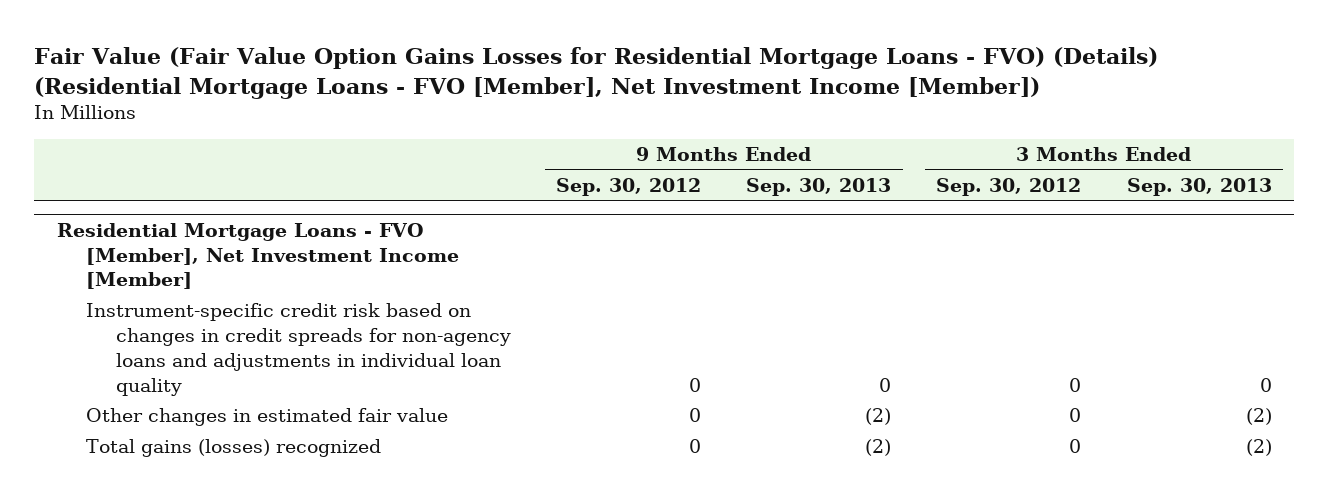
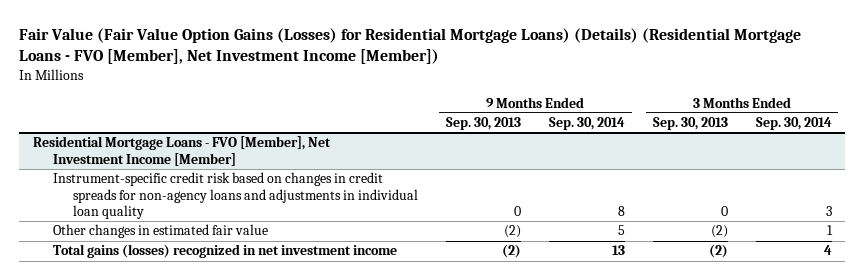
- Fair Value (Fair Value Option Gains Losses for Residential Mortgage Loans - FVO) (Details) (Residential Mortgage Loans - FVO [Member], Net Investment Income [Member])
+ Fair Value (Fair Value Option Gains (Losses) for Residential Mortgage Loans) (Details) (Residential Mortgage Loans - FVO [Member], Net Investment Income [Member])
- | 9 Months Ended Sep. 30, 2012 | 9 Months Ended Sep. 30, 2013 | 3 Months Ended Sep. 30, 2012 | 3 Months Ended Sep. 30, 2013
+ | 9 Months Ended Sep. 30, 2013 | 9 Months Ended Sep. 30, 2014 | 3 Months Ended Sep. 30, 2013 | 3 Months Ended Sep. 30, 2014
@ Residential Mortgage Loans - FVO [Member], Net Investment Income [Member]
- Total gains (losses) recognized | 0 | (2) | 0 | (2)
+ Total gains (losses) recognized in net investment income | (2) | 13 | (2) | 4

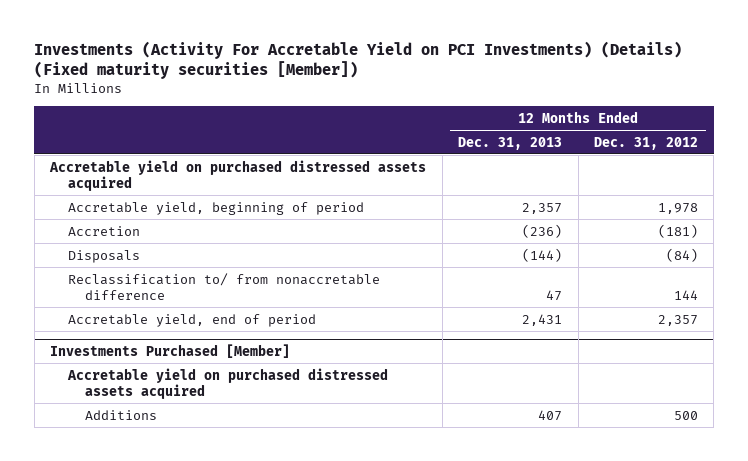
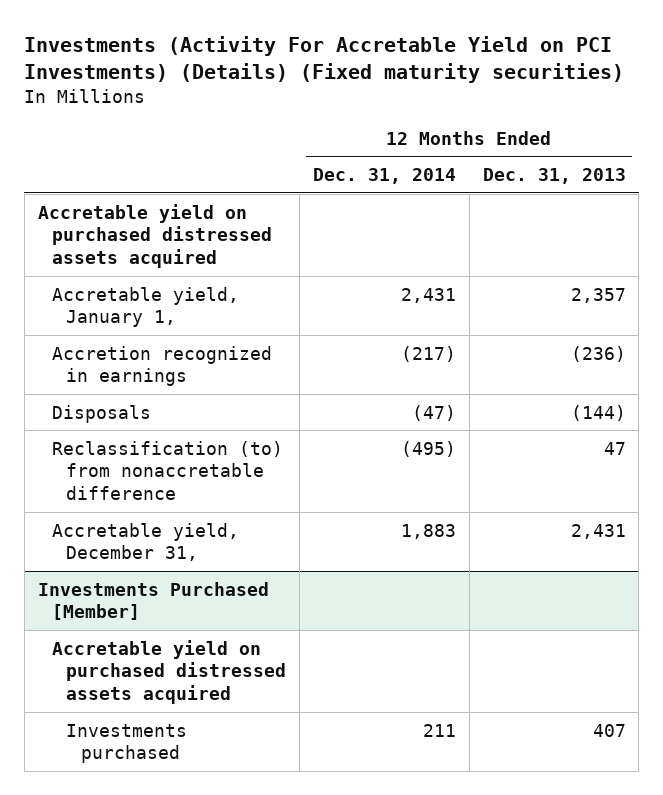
- Investments (Activity For Accretable Yield on PCI Investments) (Details) (Fixed maturity securities [Member])
+ Investments (Activity For Accretable Yield on PCI Investments) (Details) (Fixed maturity securities)
- | 12 Months Ended Dec. 31, 2013 | 12 Months Ended Dec. 31, 2012
+ | 12 Months Ended Dec. 31, 2014 | 12 Months Ended Dec. 31, 2013
- Accretable yield, beginning of period | 2,357 | 1,978
- Accretion | (236) | (181)
+ Accretable yield, January 1, | 2,431 | 2,357
+ Accretion recognized in earnings | (217) | (236)
- Reclassification to/ from nonaccretable difference | 47 | 144
- Accretable yield, end of period | 2,431 | 2,357
+ Reclassification (to) from nonaccretable difference | (495) | 47
+ Accretable yield, December 31, | 1,883 | 2,431
@ Investments Purchased [Member]
- Additions | 407 | 500
+ Investments purchased | 211 | 407

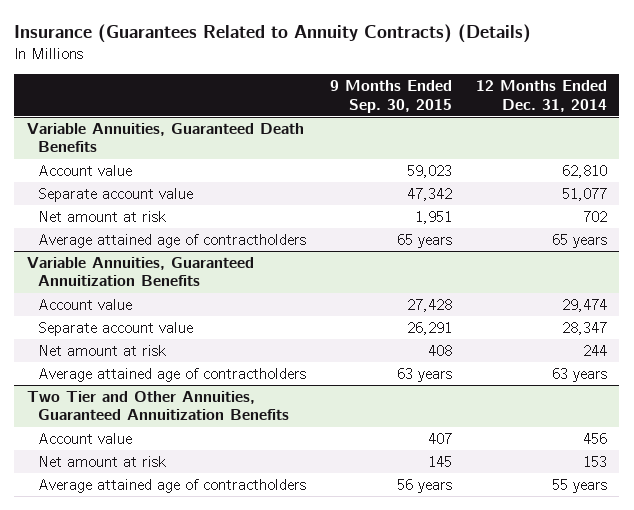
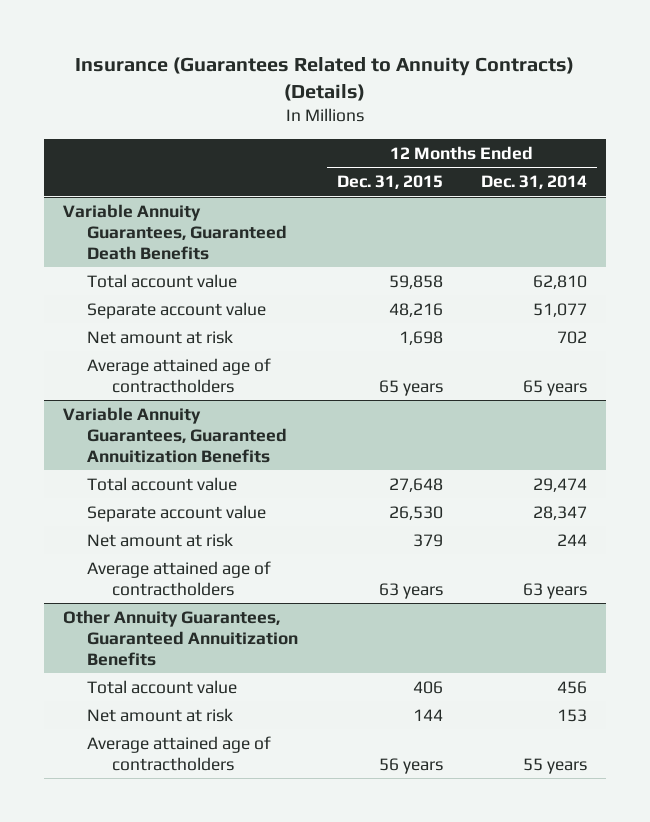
- | 9 Months Ended Sep. 30, 2015 | 12 Months Ended Dec. 31, 2014
+ | 12 Months Ended Dec. 31, 2015 | 12 Months Ended Dec. 31, 2014
- Variable Annuities, Guaranteed Death Benefits
- Account value | 59,023 | 62,810
+ Variable Annuity Guarantees, Guaranteed Death Benefits
+ Total account value | 59,858 | 62,810
- Variable Annuities, Guaranteed Annuitization Benefits
- Account value | 27,428 | 29,474
+ Variable Annuity Guarantees, Guaranteed Annuitization Benefits
+ Total account value | 27,648 | 29,474
- Two Tier and Other Annuities, Guaranteed Annuitization Benefits
- Account value | 407 | 456
+ Other Annuity Guarantees, Guaranteed Annuitization Benefits
+ Total account value | 406 | 456

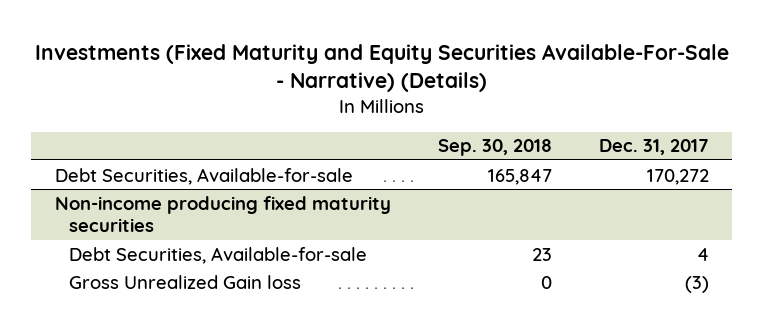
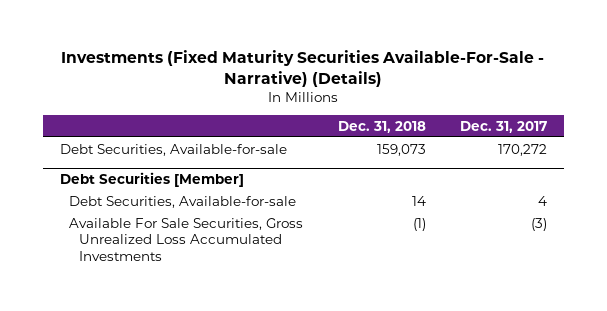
- Investments (Fixed Maturity and Equity Securities Available-For-Sale - Narrative) (Details)
+ Investments (Fixed Maturity Securities Available-For-Sale - Narrative) (Details)
- | Sep. 30, 2018 | Dec. 31, 2017
+ | Dec. 31, 2018 | Dec. 31, 2017
- Non-income producing fixed maturity securities
+ Debt Securities [Member]
- Gross Unrealized Gain loss | 0 | (3)
+ Available For Sale Securities, Gross Unrealized Loss Accumulated Investments | (1) | (3)

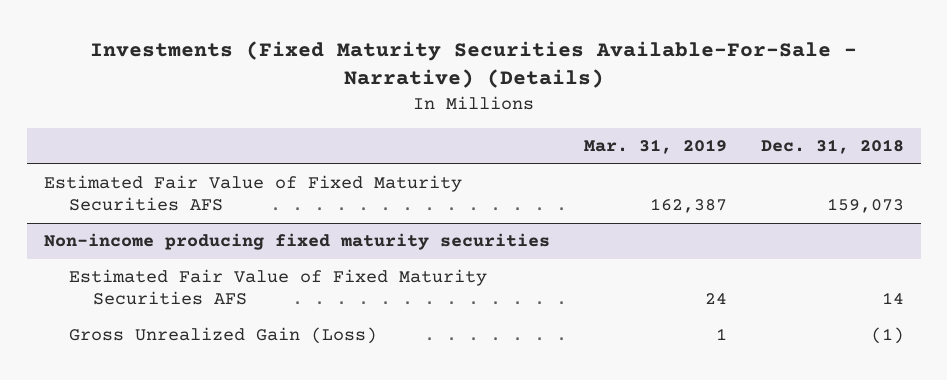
- | Dec. 31, 2018 | Dec. 31, 2017
+ | Mar. 31, 2019 | Dec. 31, 2018
- Debt Securities, Available-for-sale | 159,073 | 170,272
- Debt Securities [Member]
- Debt Securities, Available-for-sale | 14 | 4
- Available For Sale Securities, Gross Unrealized Loss Accumulated Investments | (1) | (3)
+ Estimated Fair Value of Fixed Maturity Securities AFS | 162,387 | 159,073
+ Non-income producing fixed maturity securities
+ Estimated Fair Value of Fixed Maturity Securities AFS | 24 | 14
+ Gross Unrealized Gain (Loss) | 1 | (1)

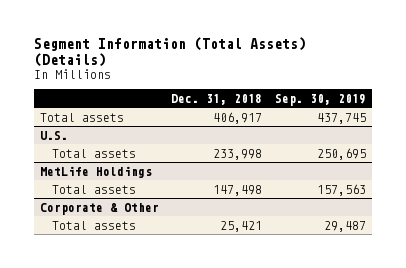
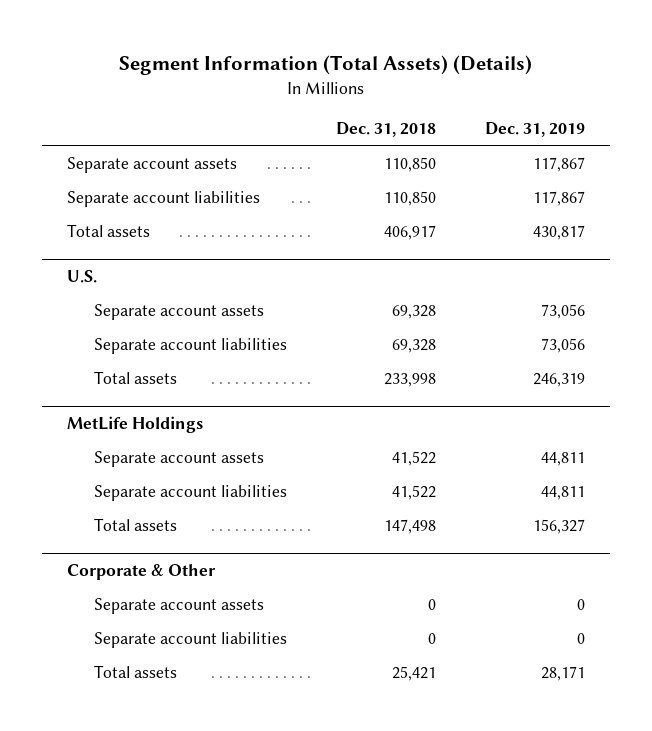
- | Dec. 31, 2018 | Sep. 30, 2019
+ | Dec. 31, 2018 | Dec. 31, 2019
+ Separate account assets | 110,850 | 117,867
+ Separate account liabilities | 110,850 | 117,867
@ U.S.
+ Separate account assets | 69,328 | 73,056
+ Separate account liabilities | 69,328 | 73,056
@ MetLife Holdings
+ Separate account assets | 41,522 | 44,811
+ Separate account liabilities | 41,522 | 44,811
@ Corporate & Other
+ Separate account assets | 0 | 0
+ Separate account liabilities | 0 | 0

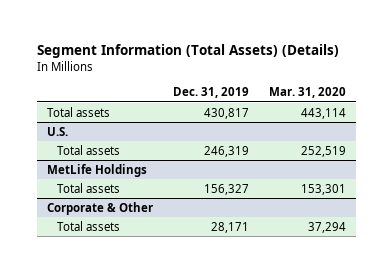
- | Dec. 31, 2018 | Dec. 31, 2019
+ | Dec. 31, 2019 | Mar. 31, 2020
- Separate account assets | 110,850 | 117,867
- Separate account liabilities | 110,850 | 117,867
@ U.S.
- Separate account assets | 69,328 | 73,056
- Separate account liabilities | 69,328 | 73,056
@ MetLife Holdings
- Separate account assets | 41,522 | 44,811
- Separate account liabilities | 41,522 | 44,811
@ Corporate & Other
- Separate account assets | 0 | 0
- Separate account liabilities | 0 | 0

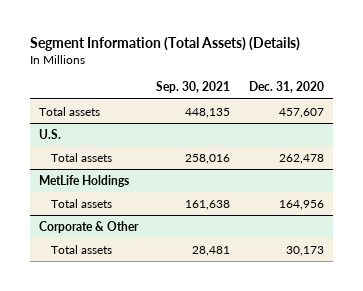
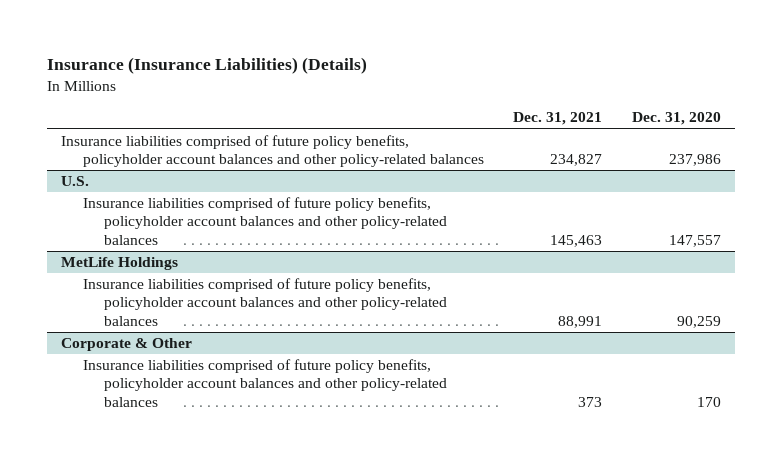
- Segment Information (Total Assets) (Details)
+ Insurance (Insurance Liabilities) (Details)
- | Sep. 30, 2021 | Dec. 31, 2020
+ | Dec. 31, 2021 | Dec. 31, 2020
- Total assets | 448,135 | 457,607
+ Insurance liabilities comprised of future policy benefits, policyholder account balances and other policy-related balances | 234,827 | 237,986
@ U.S.
- Total assets | 258,016 | 262,478
+ Insurance liabilities comprised of future policy benefits, policyholder account balances and other policy-related balances | 145,463 | 147,557
@ MetLife Holdings
- Total assets | 161,638 | 164,956
+ Insurance liabilities comprised of future policy benefits, policyholder account balances and other policy-related balances | 88,991 | 90,259
@ Corporate & Other
- Total assets | 28,481 | 30,173
+ Insurance liabilities comprised of future policy benefits, policyholder account balances and other policy-related balances | 373 | 170

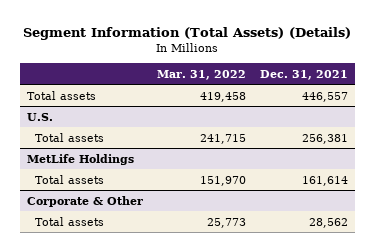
- Insurance (Insurance Liabilities) (Details)
+ Segment Information (Total Assets) (Details)
- | Dec. 31, 2021 | Dec. 31, 2020
+ | Mar. 31, 2022 | Dec. 31, 2021
- Insurance liabilities comprised of future policy benefits, policyholder account balances and other policy-related balances | 234,827 | 237,986
+ Total assets | 419,458 | 446,557
@ U.S.
- Insurance liabilities comprised of future policy benefits, policyholder account balances and other policy-related balances | 145,463 | 147,557
+ Total assets | 241,715 | 256,381
@ MetLife Holdings
- Insurance liabilities comprised of future policy benefits, policyholder account balances and other policy-related balances | 88,991 | 90,259
+ Total assets | 151,970 | 161,614
@ Corporate & Other
- Insurance liabilities comprised of future policy benefits, policyholder account balances and other policy-related balances | 373 | 170
+ Total assets | 25,773 | 28,562

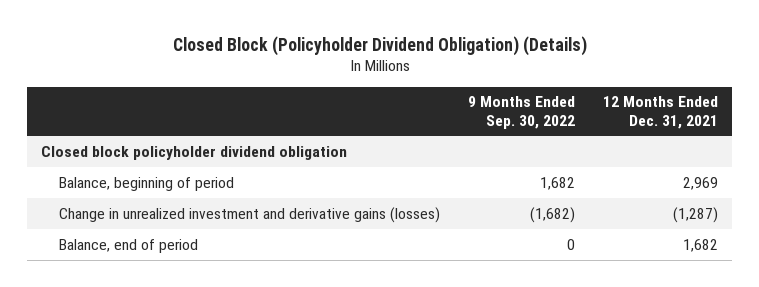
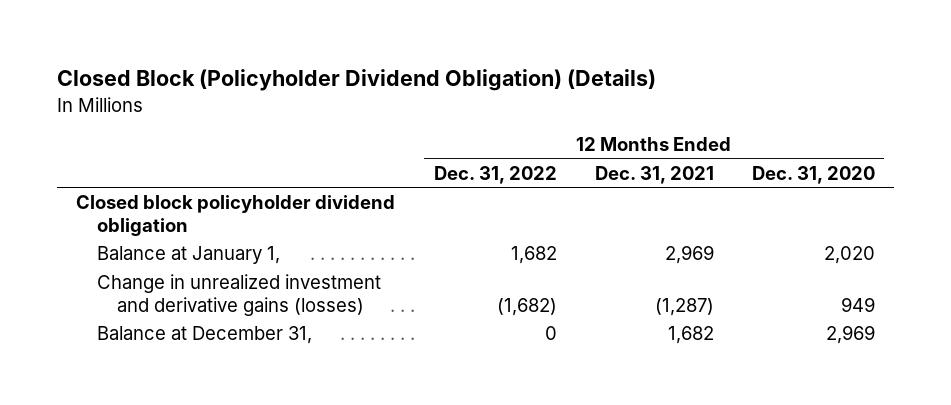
- | 9 Months Ended Sep. 30, 2022 | 12 Months Ended Dec. 31, 2021
+ | 12 Months Ended Dec. 31, 2022 | 12 Months Ended Dec. 31, 2021 | 12 Months Ended Dec. 31, 2020
- Balance, beginning of period | 1,682 | 2,969
+ Balance at January 1, | 1,682 | 2,969 | 2,020
- Balance, end of period | 0 | 1,682
+ Balance at December 31, | 0 | 1,682 | 2,969

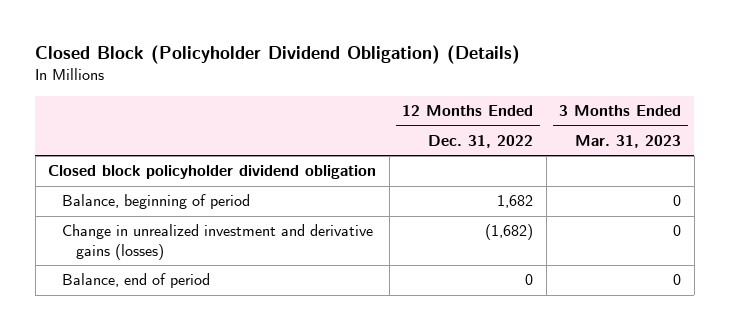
- | 12 Months Ended Dec. 31, 2022 | 12 Months Ended Dec. 31, 2021 | 12 Months Ended Dec. 31, 2020
+ | 12 Months Ended Dec. 31, 2022 | 3 Months Ended Mar. 31, 2023
- Balance at January 1, | 1,682 | 2,969 | 2,020
+ Balance, beginning of period | 1,682 | 0
- Balance at December 31, | 0 | 1,682 | 2,969
+ Balance, end of period | 0 | 0

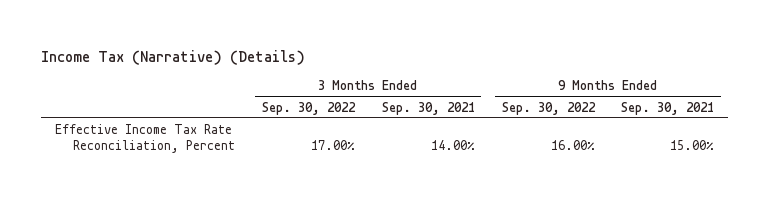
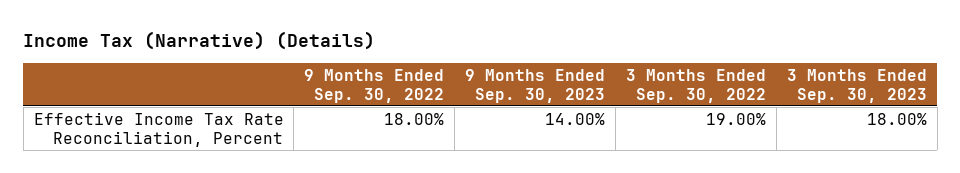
- | 3 Months Ended Sep. 30, 2022 | 3 Months Ended Sep. 30, 2021 | 9 Months Ended Sep. 30, 2022 | 9 Months Ended Sep. 30, 2021
+ | 9 Months Ended Sep. 30, 2022 | 9 Months Ended Sep. 30, 2023 | 3 Months Ended Sep. 30, 2022 | 3 Months Ended Sep. 30, 2023
- Effective Income Tax Rate Reconciliation, Percent | 17.00% | 14.00% | 16.00% | 15.00%
+ Effective Income Tax Rate Reconciliation, Percent | 18.00% | 14.00% | 19.00% | 18.00%

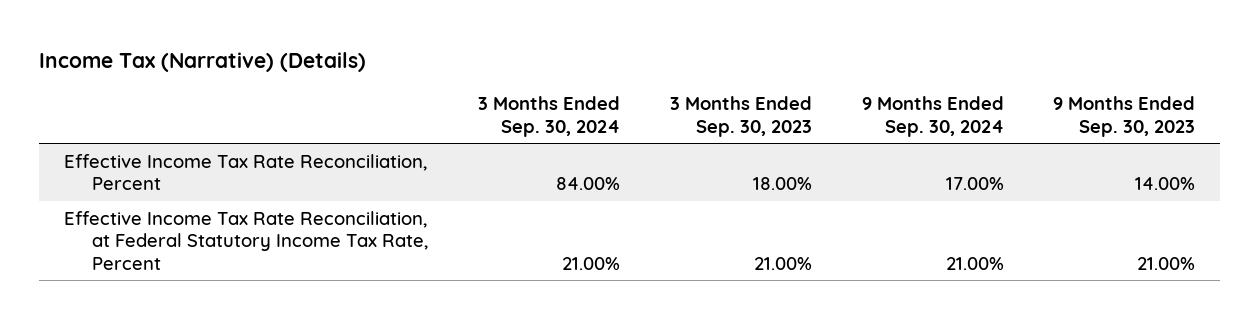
- | 9 Months Ended Sep. 30, 2022 | 9 Months Ended Sep. 30, 2023 | 3 Months Ended Sep. 30, 2022 | 3 Months Ended Sep. 30, 2023
+ | 3 Months Ended Sep. 30, 2024 | 3 Months Ended Sep. 30, 2023 | 9 Months Ended Sep. 30, 2024 | 9 Months Ended Sep. 30, 2023
+ Effective Income Tax Rate Reconciliation, at Federal Statutory Income Tax Rate, Percent | 21.00% | 21.00% | 21.00% | 21.00%

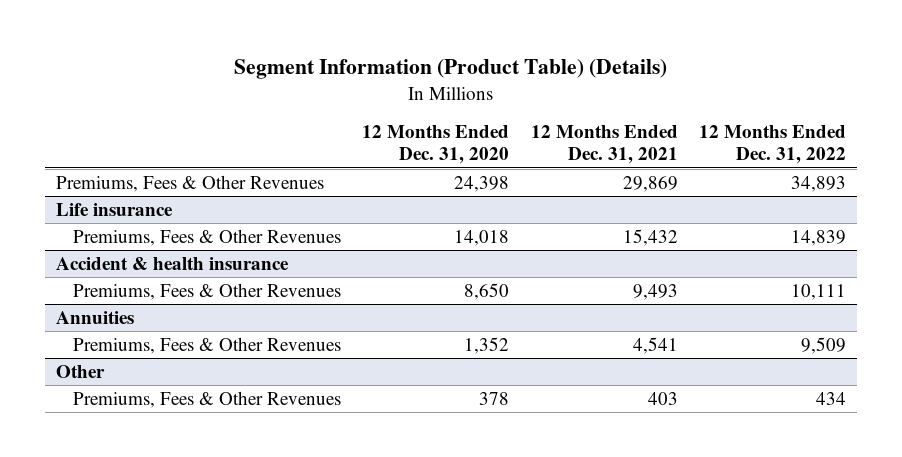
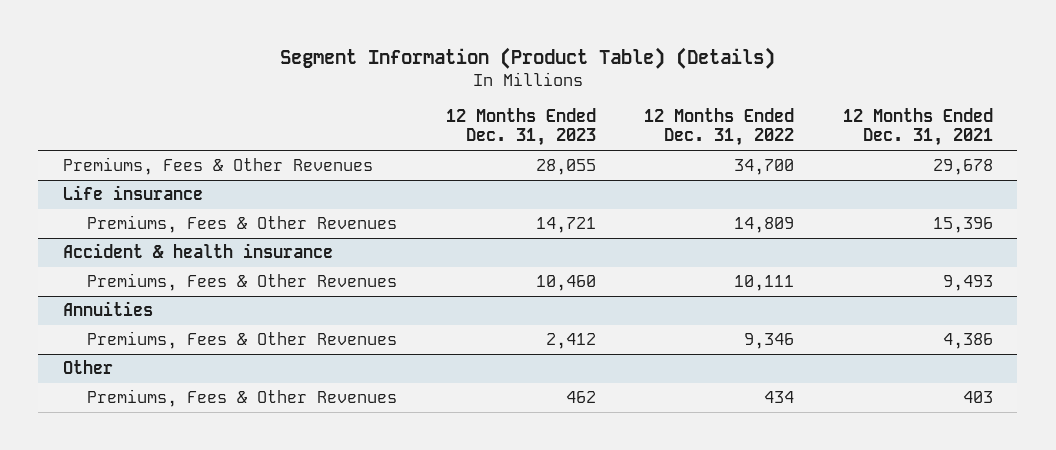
- | 12 Months Ended Dec. 31, 2020 | 12 Months Ended Dec. 31, 2021 | 12 Months Ended Dec. 31, 2022
+ | 12 Months Ended Dec. 31, 2023 | 12 Months Ended Dec. 31, 2022 | 12 Months Ended Dec. 31, 2021
- Premiums, Fees & Other Revenues | 24,398 | 29,869 | 34,893
+ Premiums, Fees & Other Revenues | 28,055 | 34,700 | 29,678
@ Life insurance
- Premiums, Fees & Other Revenues | 14,018 | 15,432 | 14,839
+ Premiums, Fees & Other Revenues | 14,721 | 14,809 | 15,396
@ Annuities
- Premiums, Fees & Other Revenues | 1,352 | 4,541 | 9,509
+ Premiums, Fees & Other Revenues | 2,412 | 9,346 | 4,386

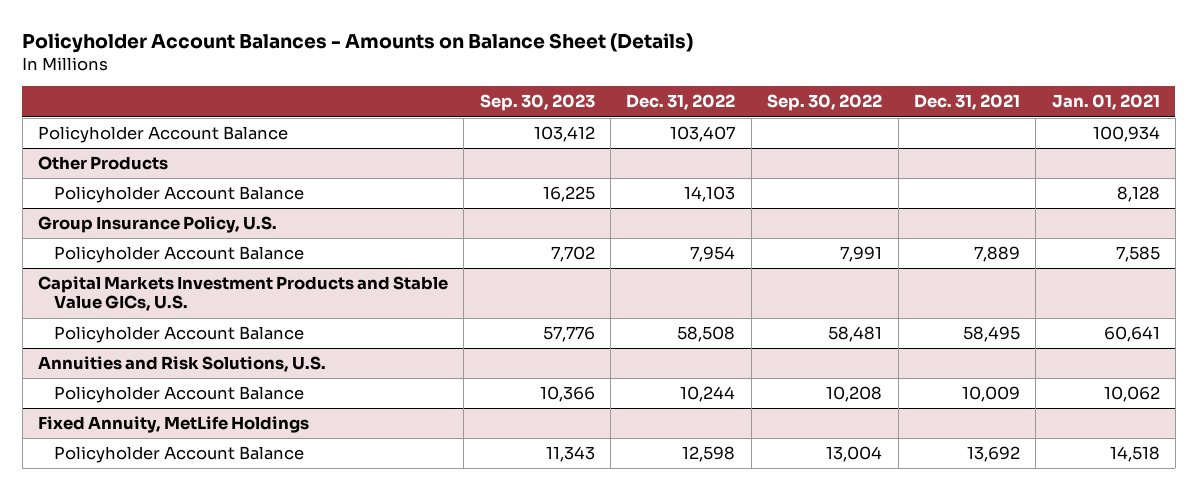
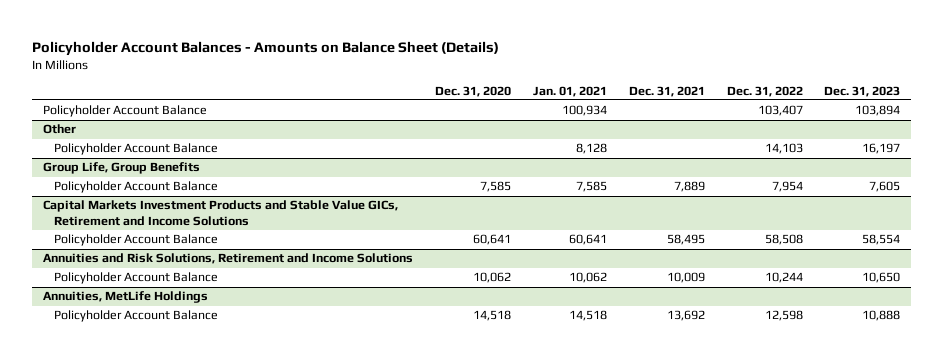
- | Sep. 30, 2023 | Dec. 31, 2022 | Sep. 30, 2022 | Dec. 31, 2021 | Jan. 01, 2021
+ | Dec. 31, 2020 | Jan. 01, 2021 | Dec. 31, 2021 | Dec. 31, 2022 | Dec. 31, 2023
- Other Products
+ Other
- Group Insurance Policy, U.S.
+ Group Life, Group Benefits
- Capital Markets Investment Products and Stable Value GICs, U.S.
+ Capital Markets Investment Products and Stable Value GICs, Retirement and Income Solutions
- Annuities and Risk Solutions, U.S.
+ Annuities and Risk Solutions, Retirement and Income Solutions
- Fixed Annuity, MetLife Holdings
+ Annuities, MetLife Holdings

